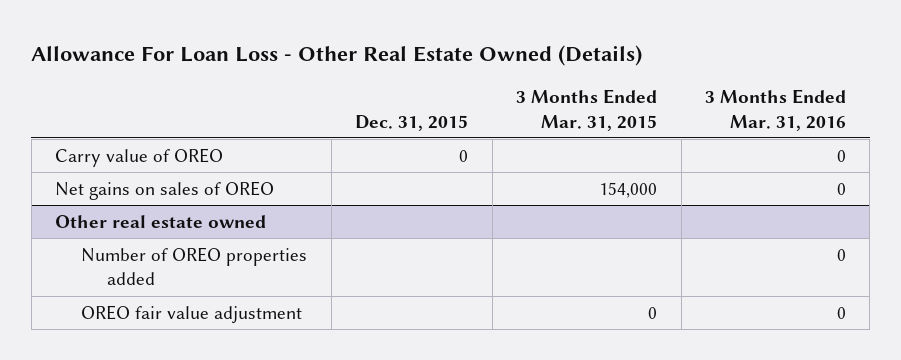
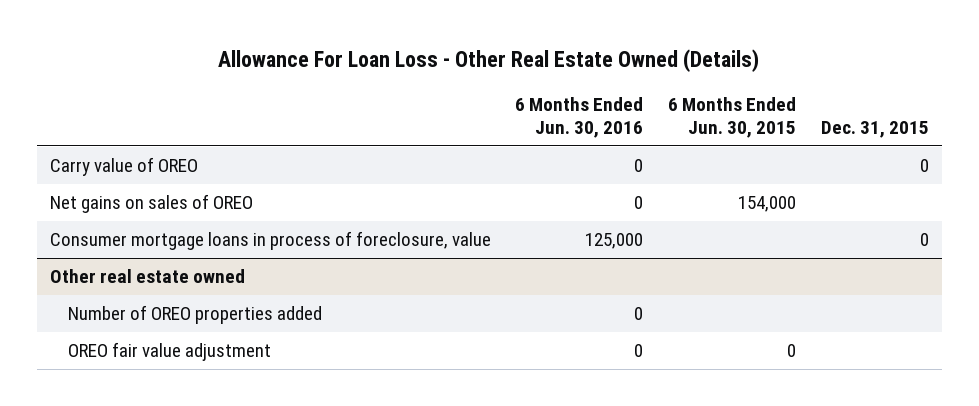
- | Dec. 31, 2015 | 3 Months Ended Mar. 31, 2015 | 3 Months Ended Mar. 31, 2016
+ | 6 Months Ended Jun. 30, 2016 | 6 Months Ended Jun. 30, 2015 | Dec. 31, 2015
+ Consumer mortgage loans in process of foreclosure, value | 125,000 | | 0

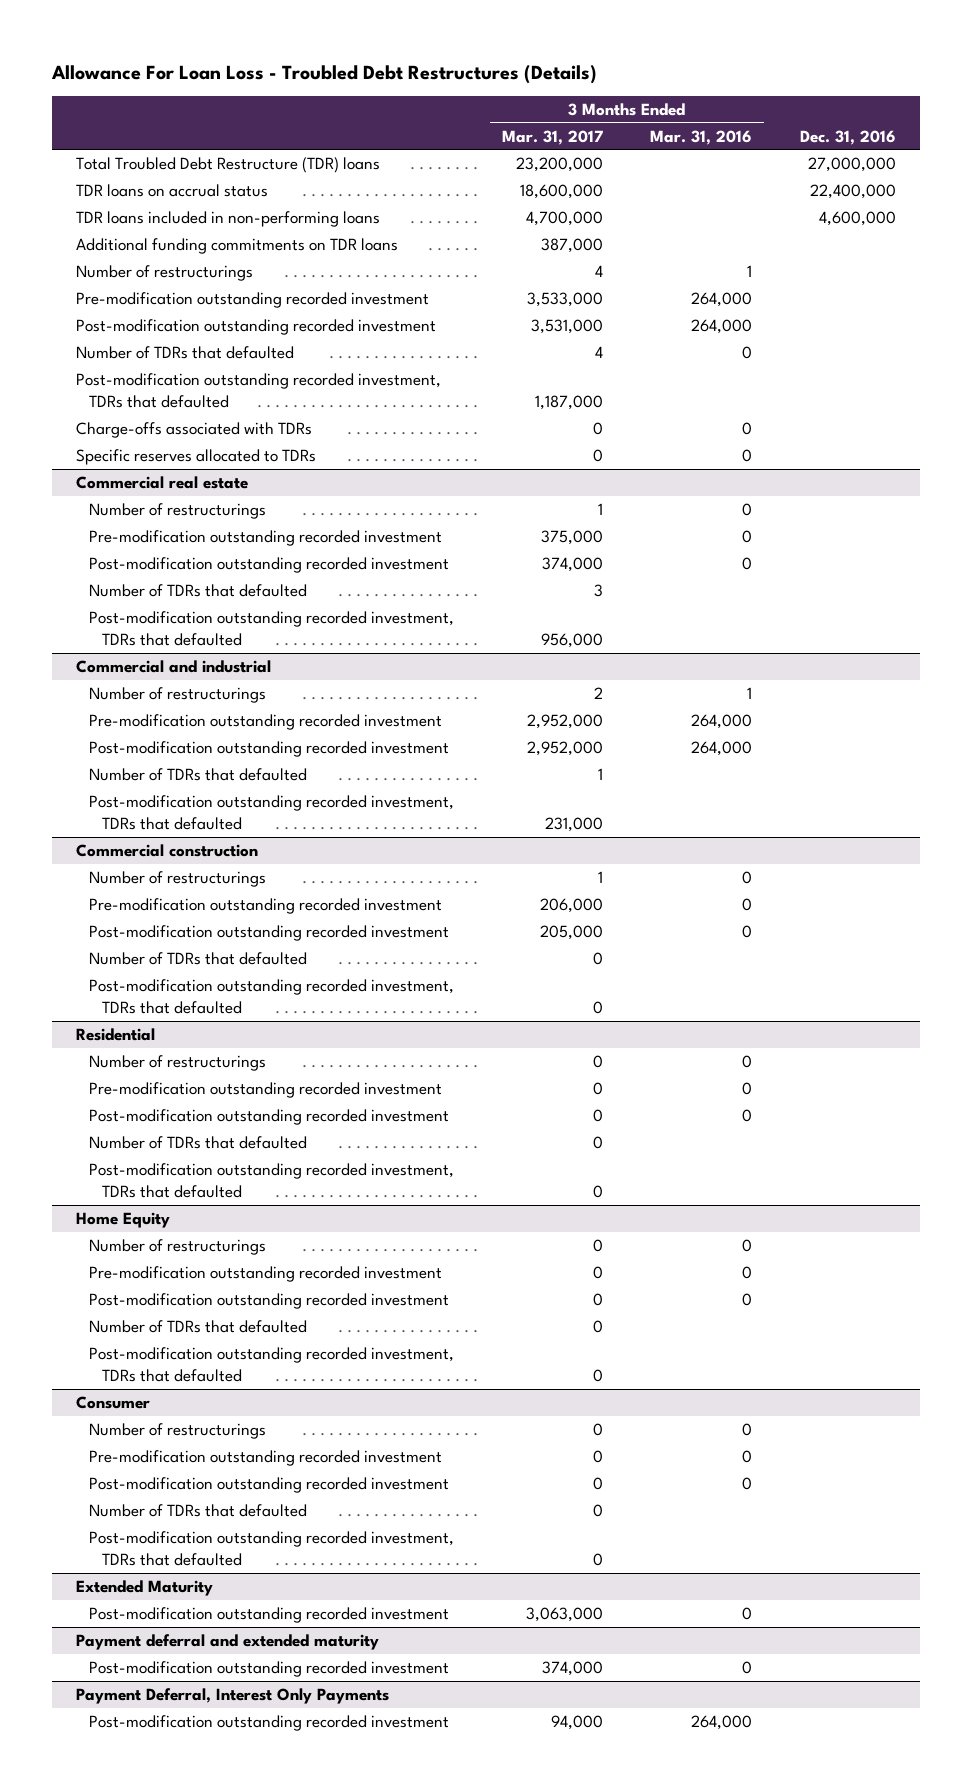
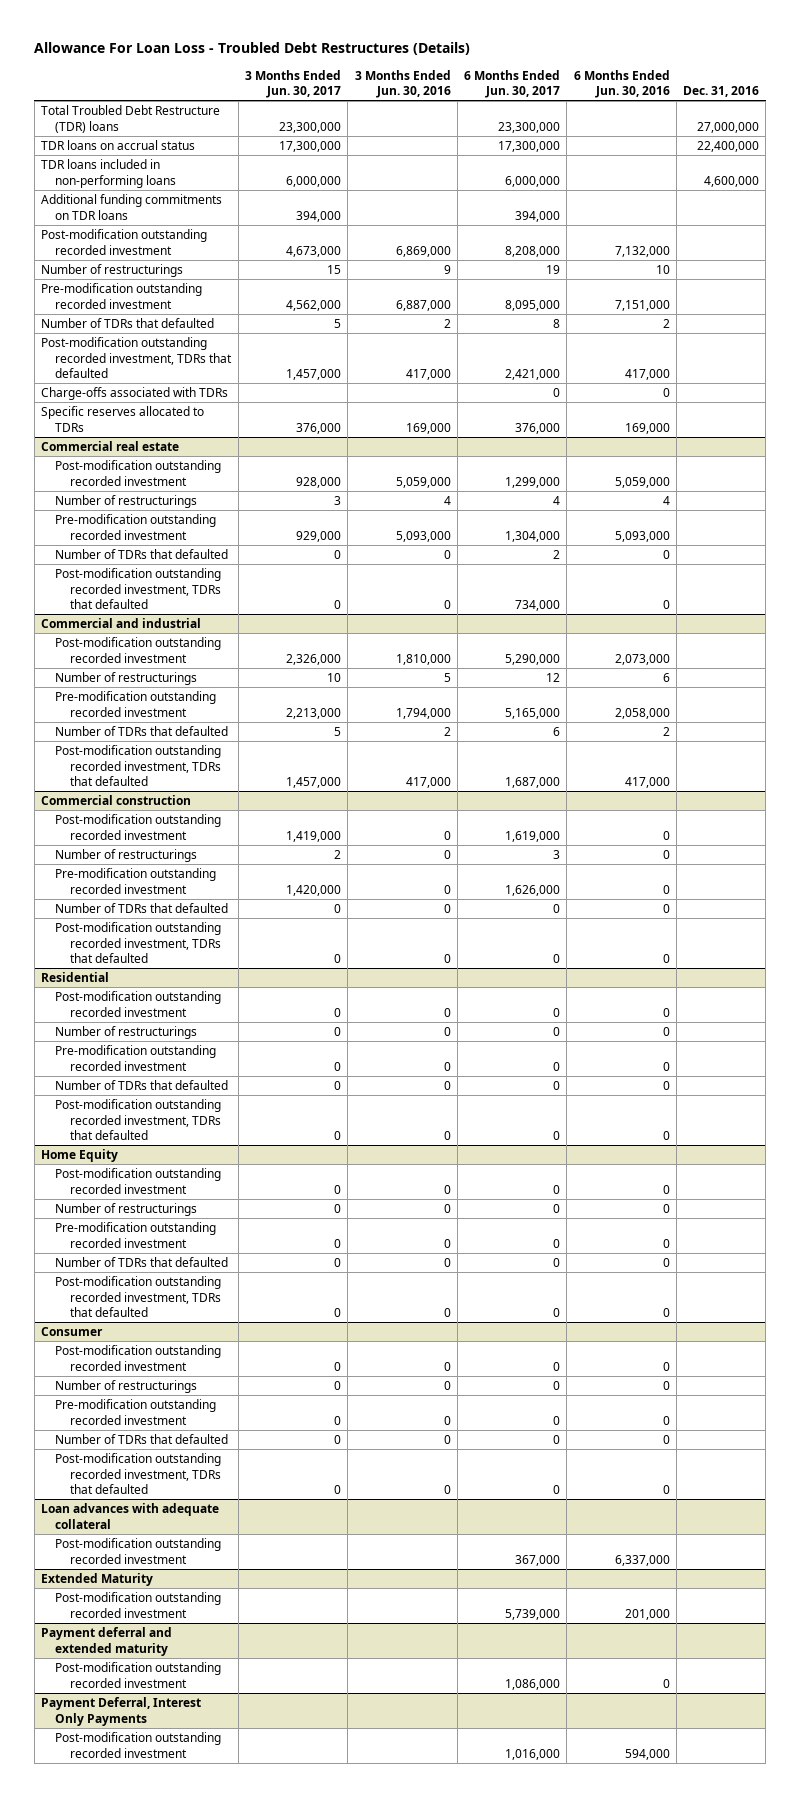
- | 3 Months Ended Mar. 31, 2017 | 3 Months Ended Mar. 31, 2016 | Dec. 31, 2016
+ | 3 Months Ended Jun. 30, 2017 | 3 Months Ended Jun. 30, 2016 | 6 Months Ended Jun. 30, 2017 | 6 Months Ended Jun. 30, 2016 | Dec. 31, 2016
moved up: Post-modification outstanding recorded investment | 4,673,000 | 6,869,000 | 8,208,000 | 7,132,000 |
@ Commercial real estate
moved up: Post-modification outstanding recorded investment | 928,000 | 5,059,000 | 1,299,000 | 5,059,000 |
@ Commercial and industrial
moved up: Post-modification outstanding recorded investment | 2,326,000 | 1,810,000 | 5,290,000 | 2,073,000 |
@ Commercial construction
moved up: Post-modification outstanding recorded investment | 1,419,000 | 0 | 1,619,000 | 0 |
@ Residential
moved up: Post-modification outstanding recorded investment | 0 | 0 | 0 | 0 |
@ Home Equity
moved up: Post-modification outstanding recorded investment | 0 | 0 | 0 | 0 |
@ Consumer
moved up: Post-modification outstanding recorded investment | 0 | 0 | 0 | 0 |
+ Loan advances with adequate collateral
+ Post-modification outstanding recorded investment | | | 367,000 | 6,337,000 |

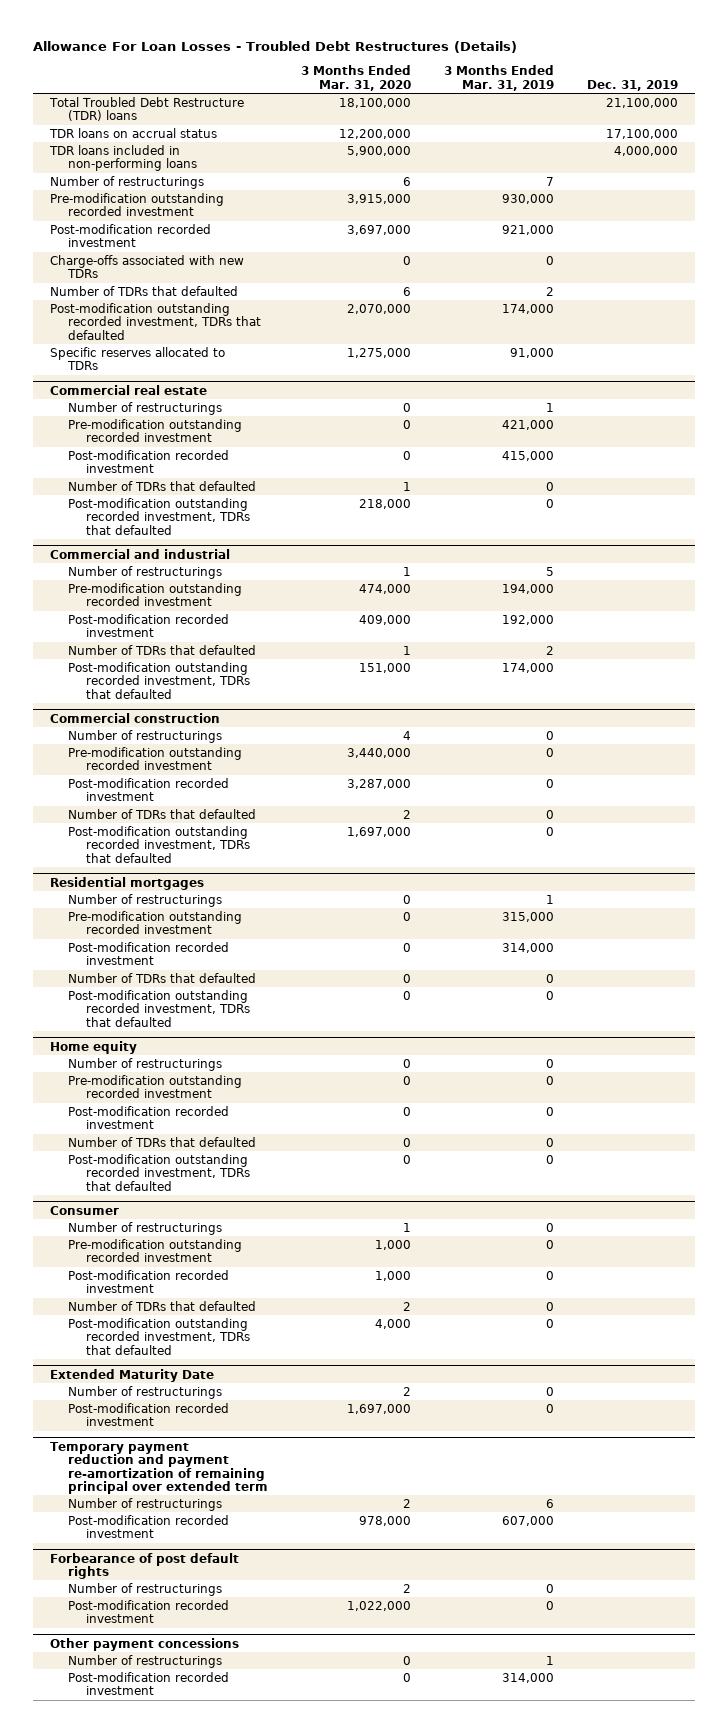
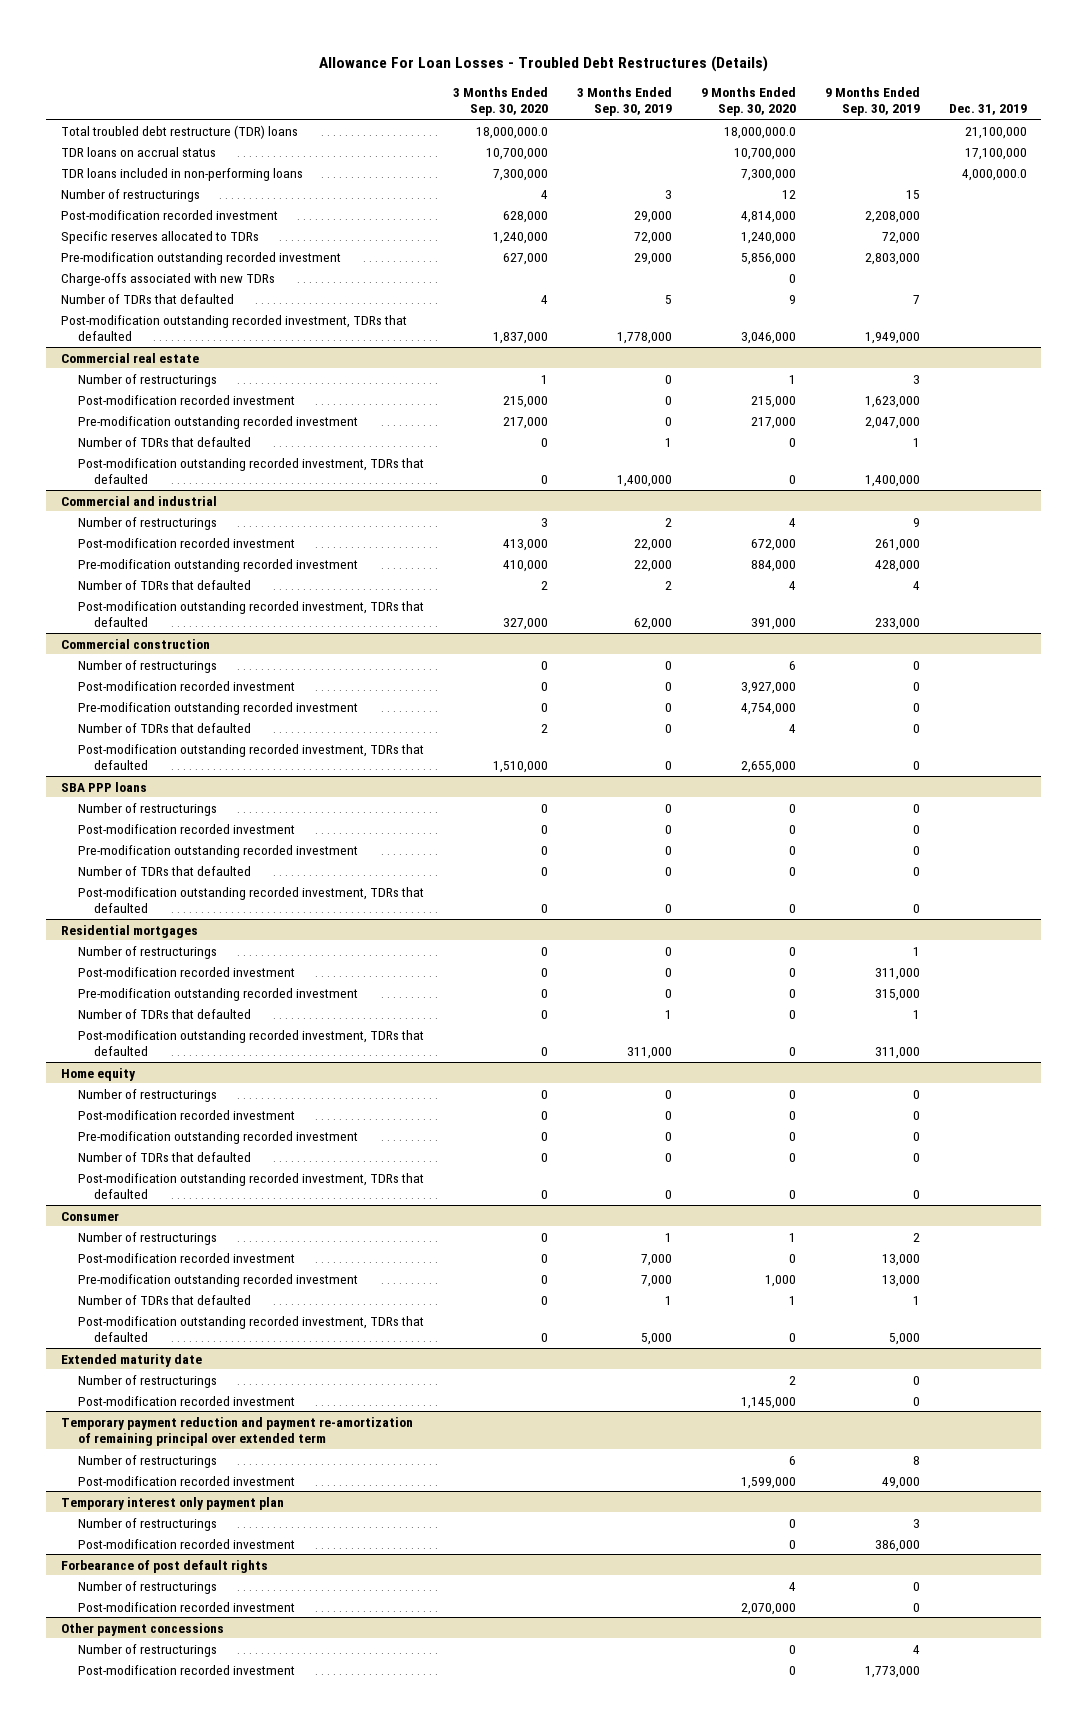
- | 3 Months Ended Mar. 31, 2020 | 3 Months Ended Mar. 31, 2019 | Dec. 31, 2019
+ | 3 Months Ended Sep. 30, 2020 | 3 Months Ended Sep. 30, 2019 | 9 Months Ended Sep. 30, 2020 | 9 Months Ended Sep. 30, 2019 | Dec. 31, 2019
- Total Troubled Debt Restructure (TDR) loans | 18,100,000 | | 21,100,000
+ Total troubled debt restructure (TDR) loans | 18,000,000.0 | | 18,000,000.0 | | 21,100,000
- TDR loans included in non-performing loans | 5,900,000 | | 4,000,000
+ TDR loans included in non-performing loans | 7,300,000 | | 7,300,000 | | 4,000,000.0
moved up: Specific reserves allocated to TDRs | 1,240,000 | 72,000 | 1,240,000 | 72,000 |
moved down: Pre-modification outstanding recorded investment | 627,000 | 29,000 | 5,856,000 | 2,803,000 |
@ Commercial real estate
moved down: Pre-modification outstanding recorded investment | 217,000 | 0 | 217,000 | 2,047,000 |
@ Commercial and industrial
moved down: Pre-modification outstanding recorded investment | 410,000 | 22,000 | 884,000 | 428,000 |
@ Commercial construction
moved down: Pre-modification outstanding recorded investment | 0 | 0 | 4,754,000 | 0 |
+ SBA PPP loans
+ Number of restructurings | 0 | 0 | 0 | 0 |
+ Post-modification recorded investment | 0 | 0 | 0 | 0 |
+ Pre-modification outstanding recorded investment | 0 | 0 | 0 | 0 |
+ Number of TDRs that defaulted | 0 | 0 | 0 | 0 |
+ Post-modification outstanding recorded investment, TDRs that defaulted | 0 | 0 | 0 | 0 |
@ Residential mortgages
moved down: Pre-modification outstanding recorded investment | 0 | 0 | 0 | 315,000 |
@ Home equity
moved down: Pre-modification outstanding recorded investment | 0 | 0 | 0 | 0 |
@ Consumer
moved down: Pre-modification outstanding recorded investment | 0 | 7,000 | 1,000 | 13,000 |
- Extended Maturity Date
+ Extended maturity date
+ Temporary interest only payment plan
+ Number of restructurings | | | 0 | 3 |
+ Post-modification recorded investment | | | 0 | 386,000 |

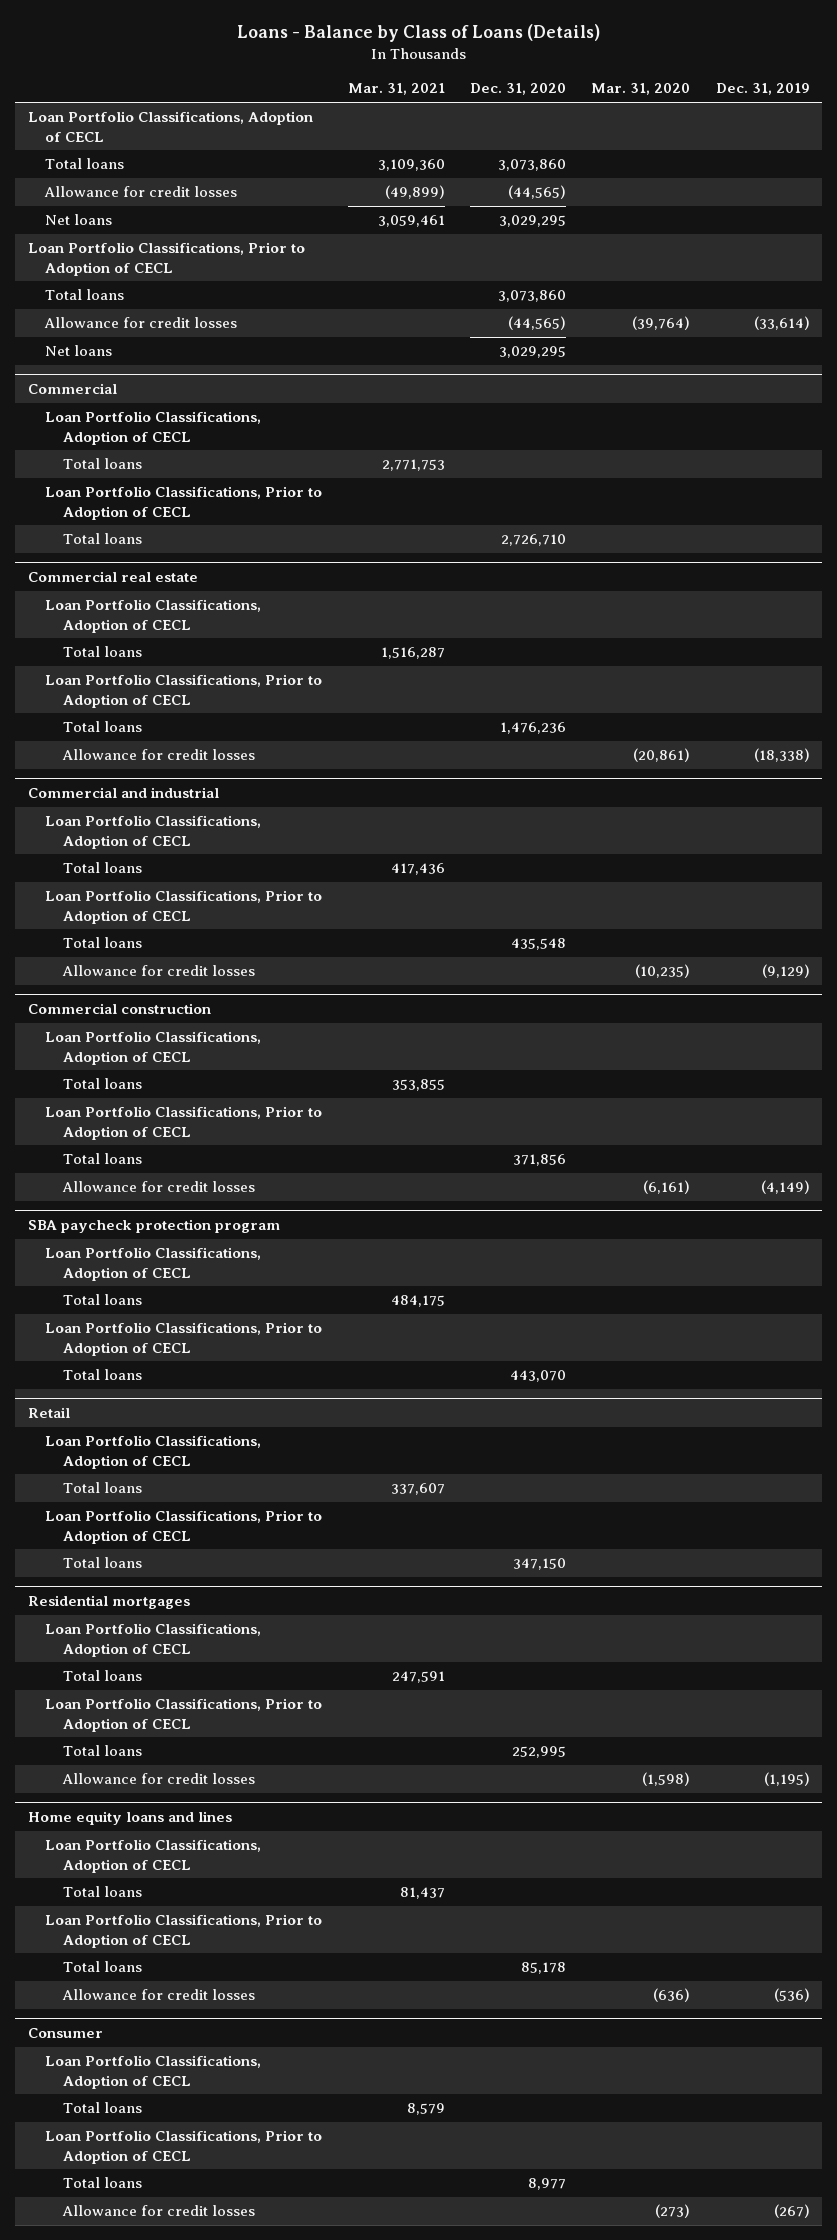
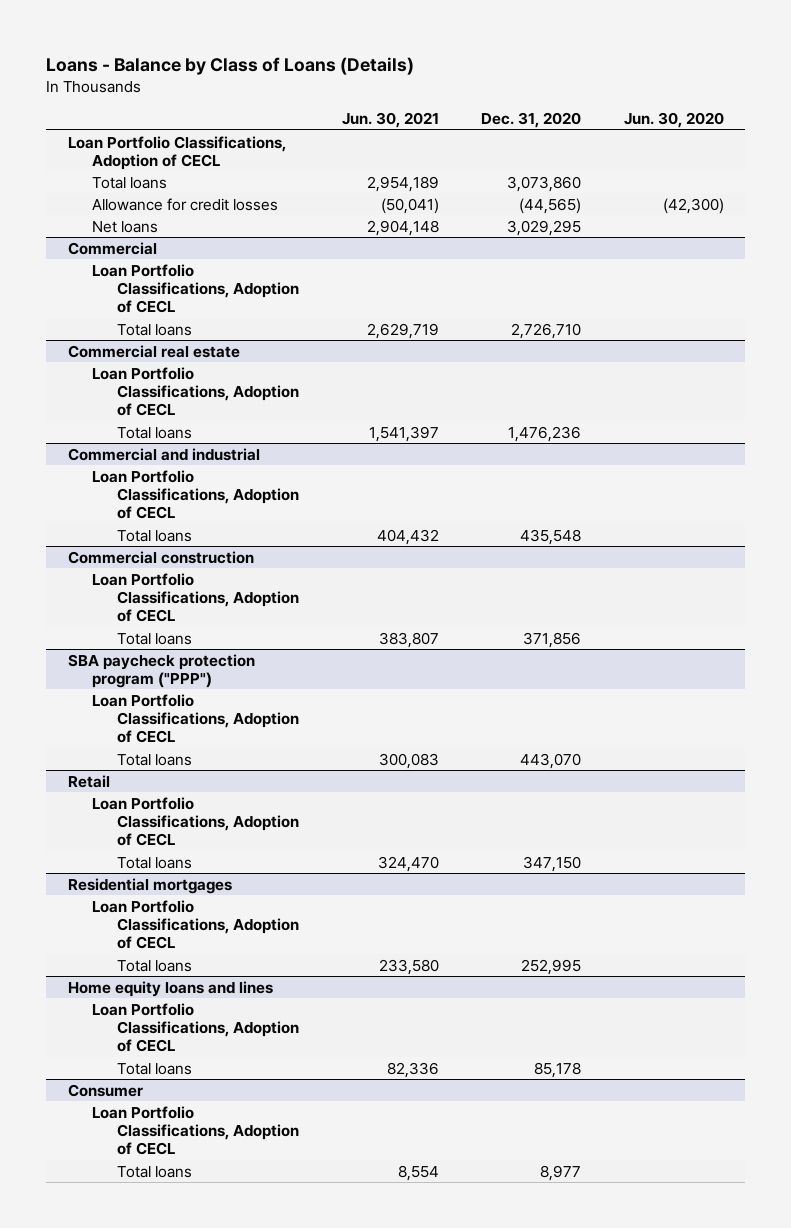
- | Mar. 31, 2021 | Dec. 31, 2020 | Mar. 31, 2020 | Dec. 31, 2019
+ | Jun. 30, 2021 | Dec. 31, 2020 | Jun. 30, 2020
- Loan Portfolio Classifications, Prior to Adoption of CECL
- Total loans | | 3,073,860 | |
- Allowance for credit losses | | (44,565) | (39,764) | (33,614)
- Net loans | | 3,029,295 | |
@ Commercial
- Total loans | 2,771,753 | | |
- Loan Portfolio Classifications, Prior to Adoption of CECL
@ Commercial real estate
- Total loans | 1,516,287 | | |
- Loan Portfolio Classifications, Prior to Adoption of CECL
- Allowance for credit losses | | | (20,861) | (18,338)
@ Commercial and industrial
- Total loans | 417,436 | | |
- Loan Portfolio Classifications, Prior to Adoption of CECL
- Allowance for credit losses | | | (10,235) | (9,129)
@ Commercial construction
- Total loans | 353,855 | | |
- Loan Portfolio Classifications, Prior to Adoption of CECL
- Allowance for credit losses | | | (6,161) | (4,149)
- SBA paycheck protection program
+ SBA paycheck protection program ("PPP")
- Total loans | 484,175 | | |
- Loan Portfolio Classifications, Prior to Adoption of CECL
@ Retail
- Total loans | 337,607 | | |
- Loan Portfolio Classifications, Prior to Adoption of CECL
@ Residential mortgages
- Total loans | 247,591 | | |
- Loan Portfolio Classifications, Prior to Adoption of CECL
- Allowance for credit losses | | | (1,598) | (1,195)
@ Home equity loans and lines
- Total loans | 81,437 | | |
- Loan Portfolio Classifications, Prior to Adoption of CECL
- Allowance for credit losses | | | (636) | (536)
@ Consumer
- Total loans | 8,579 | | |
- Loan Portfolio Classifications, Prior to Adoption of CECL
- Allowance for credit losses | | | (273) | (267)

